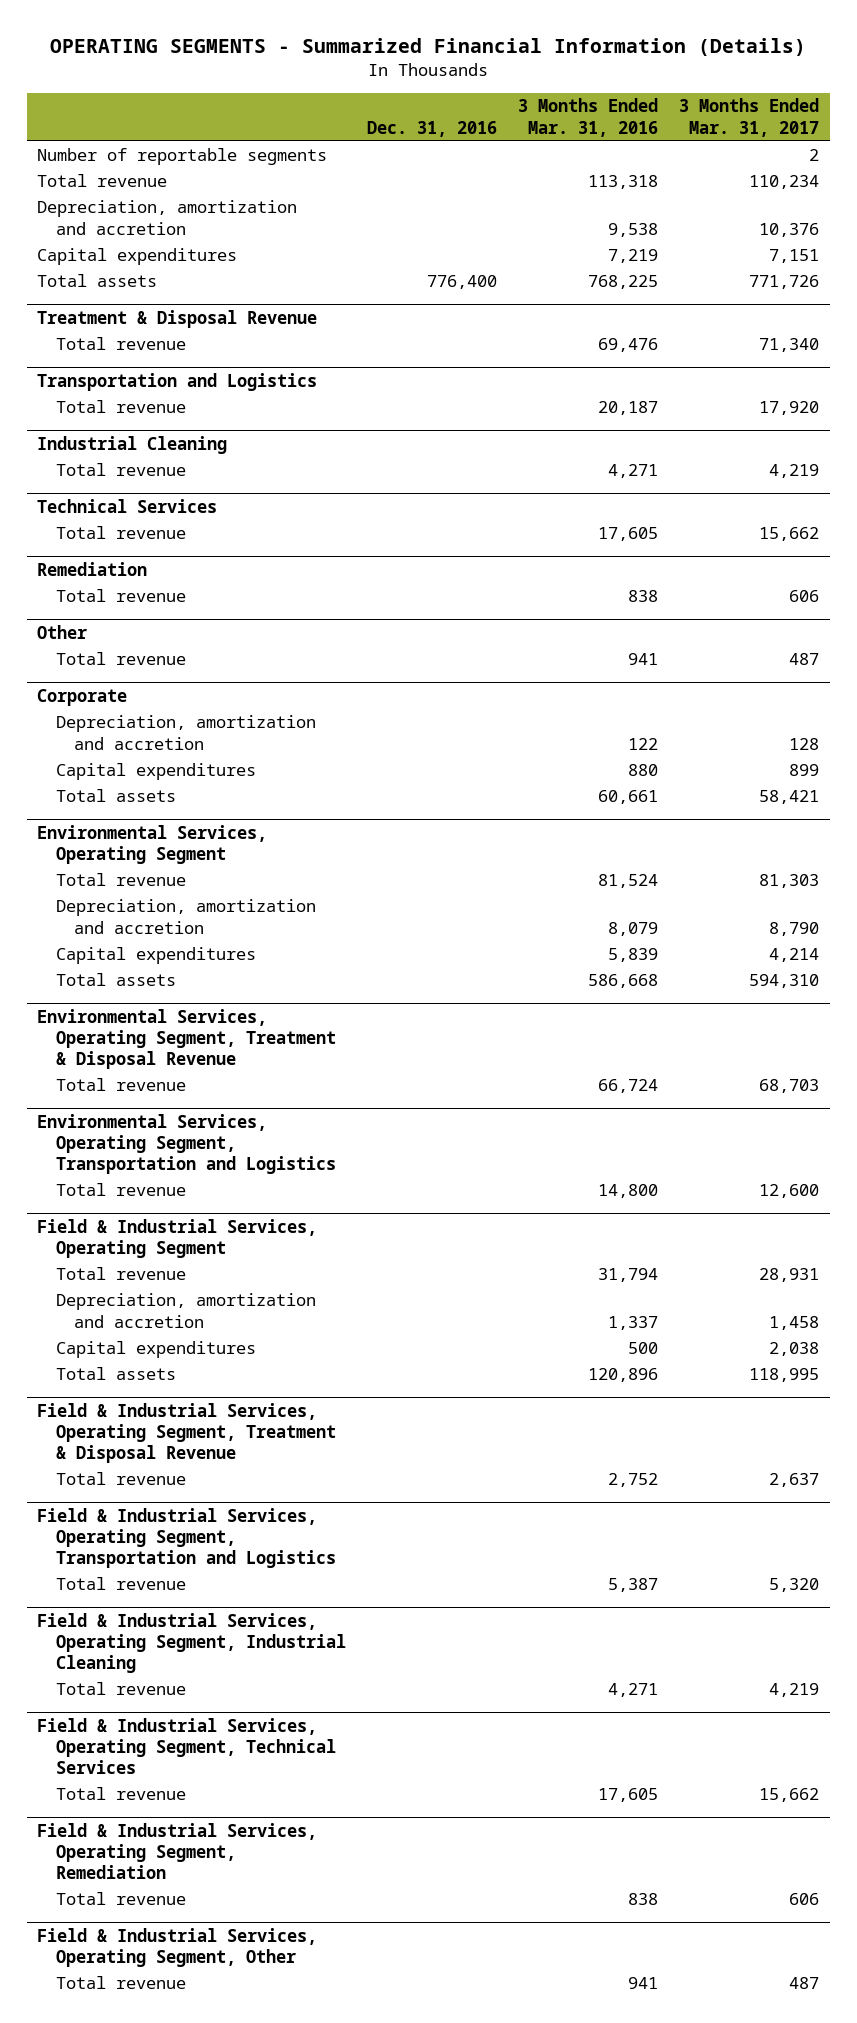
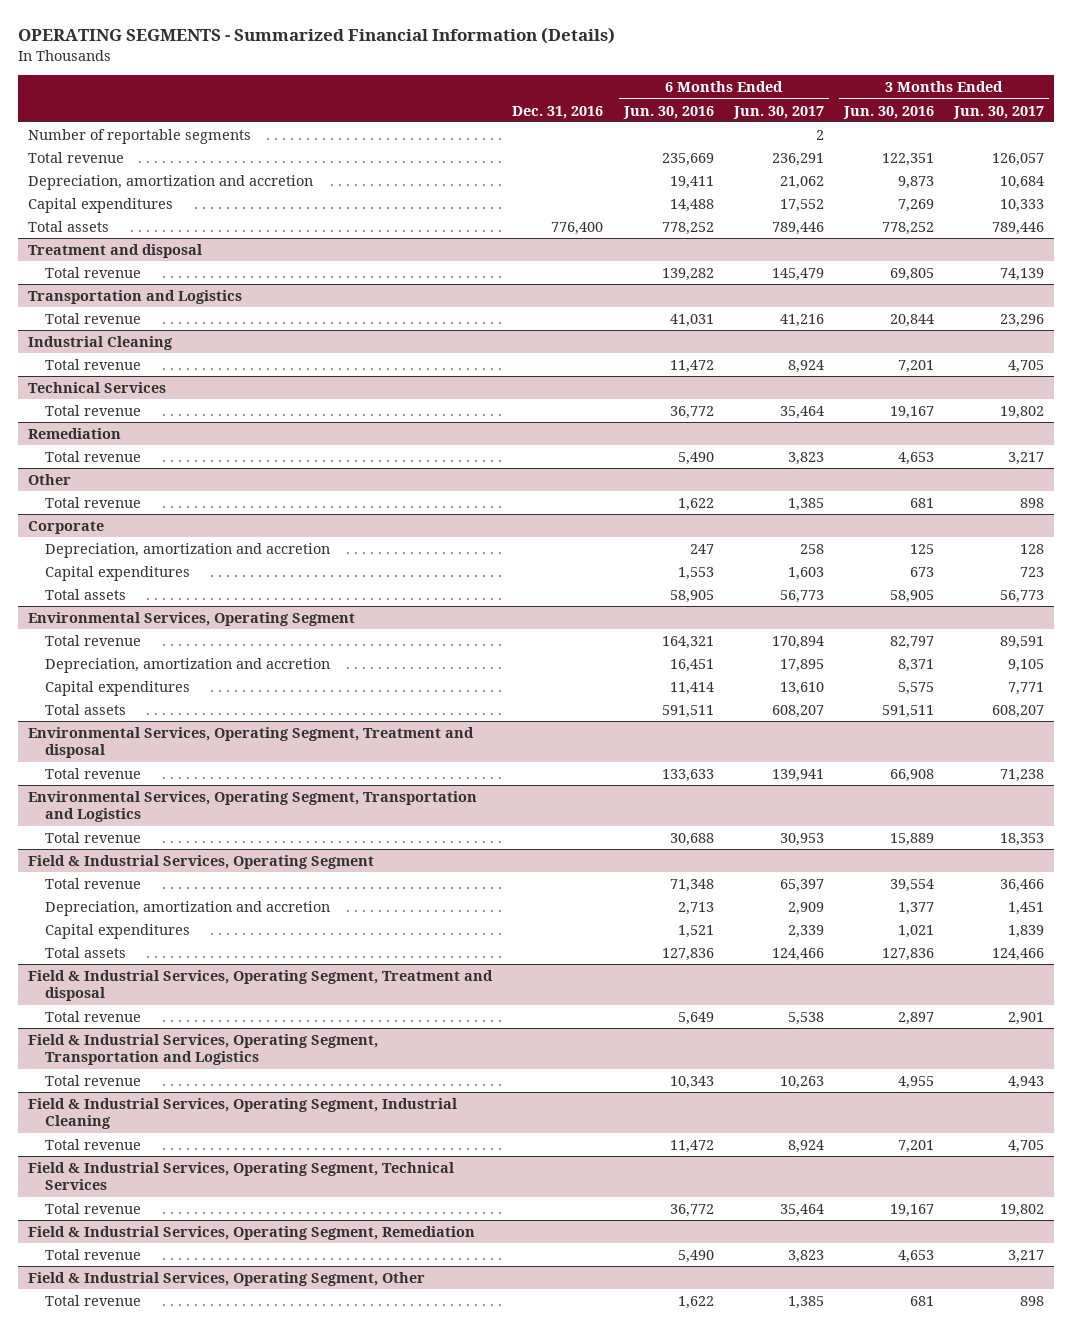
- | Dec. 31, 2016 | 3 Months Ended Mar. 31, 2016 | 3 Months Ended Mar. 31, 2017
+ | Dec. 31, 2016 | 6 Months Ended Jun. 30, 2016 | 6 Months Ended Jun. 30, 2017 | 3 Months Ended Jun. 30, 2016 | 3 Months Ended Jun. 30, 2017
- Treatment & Disposal Revenue
+ Treatment and disposal
- Environmental Services, Operating Segment, Treatment & Disposal Revenue
+ Environmental Services, Operating Segment, Treatment and disposal
- Field & Industrial Services, Operating Segment, Treatment & Disposal Revenue
+ Field & Industrial Services, Operating Segment, Treatment and disposal

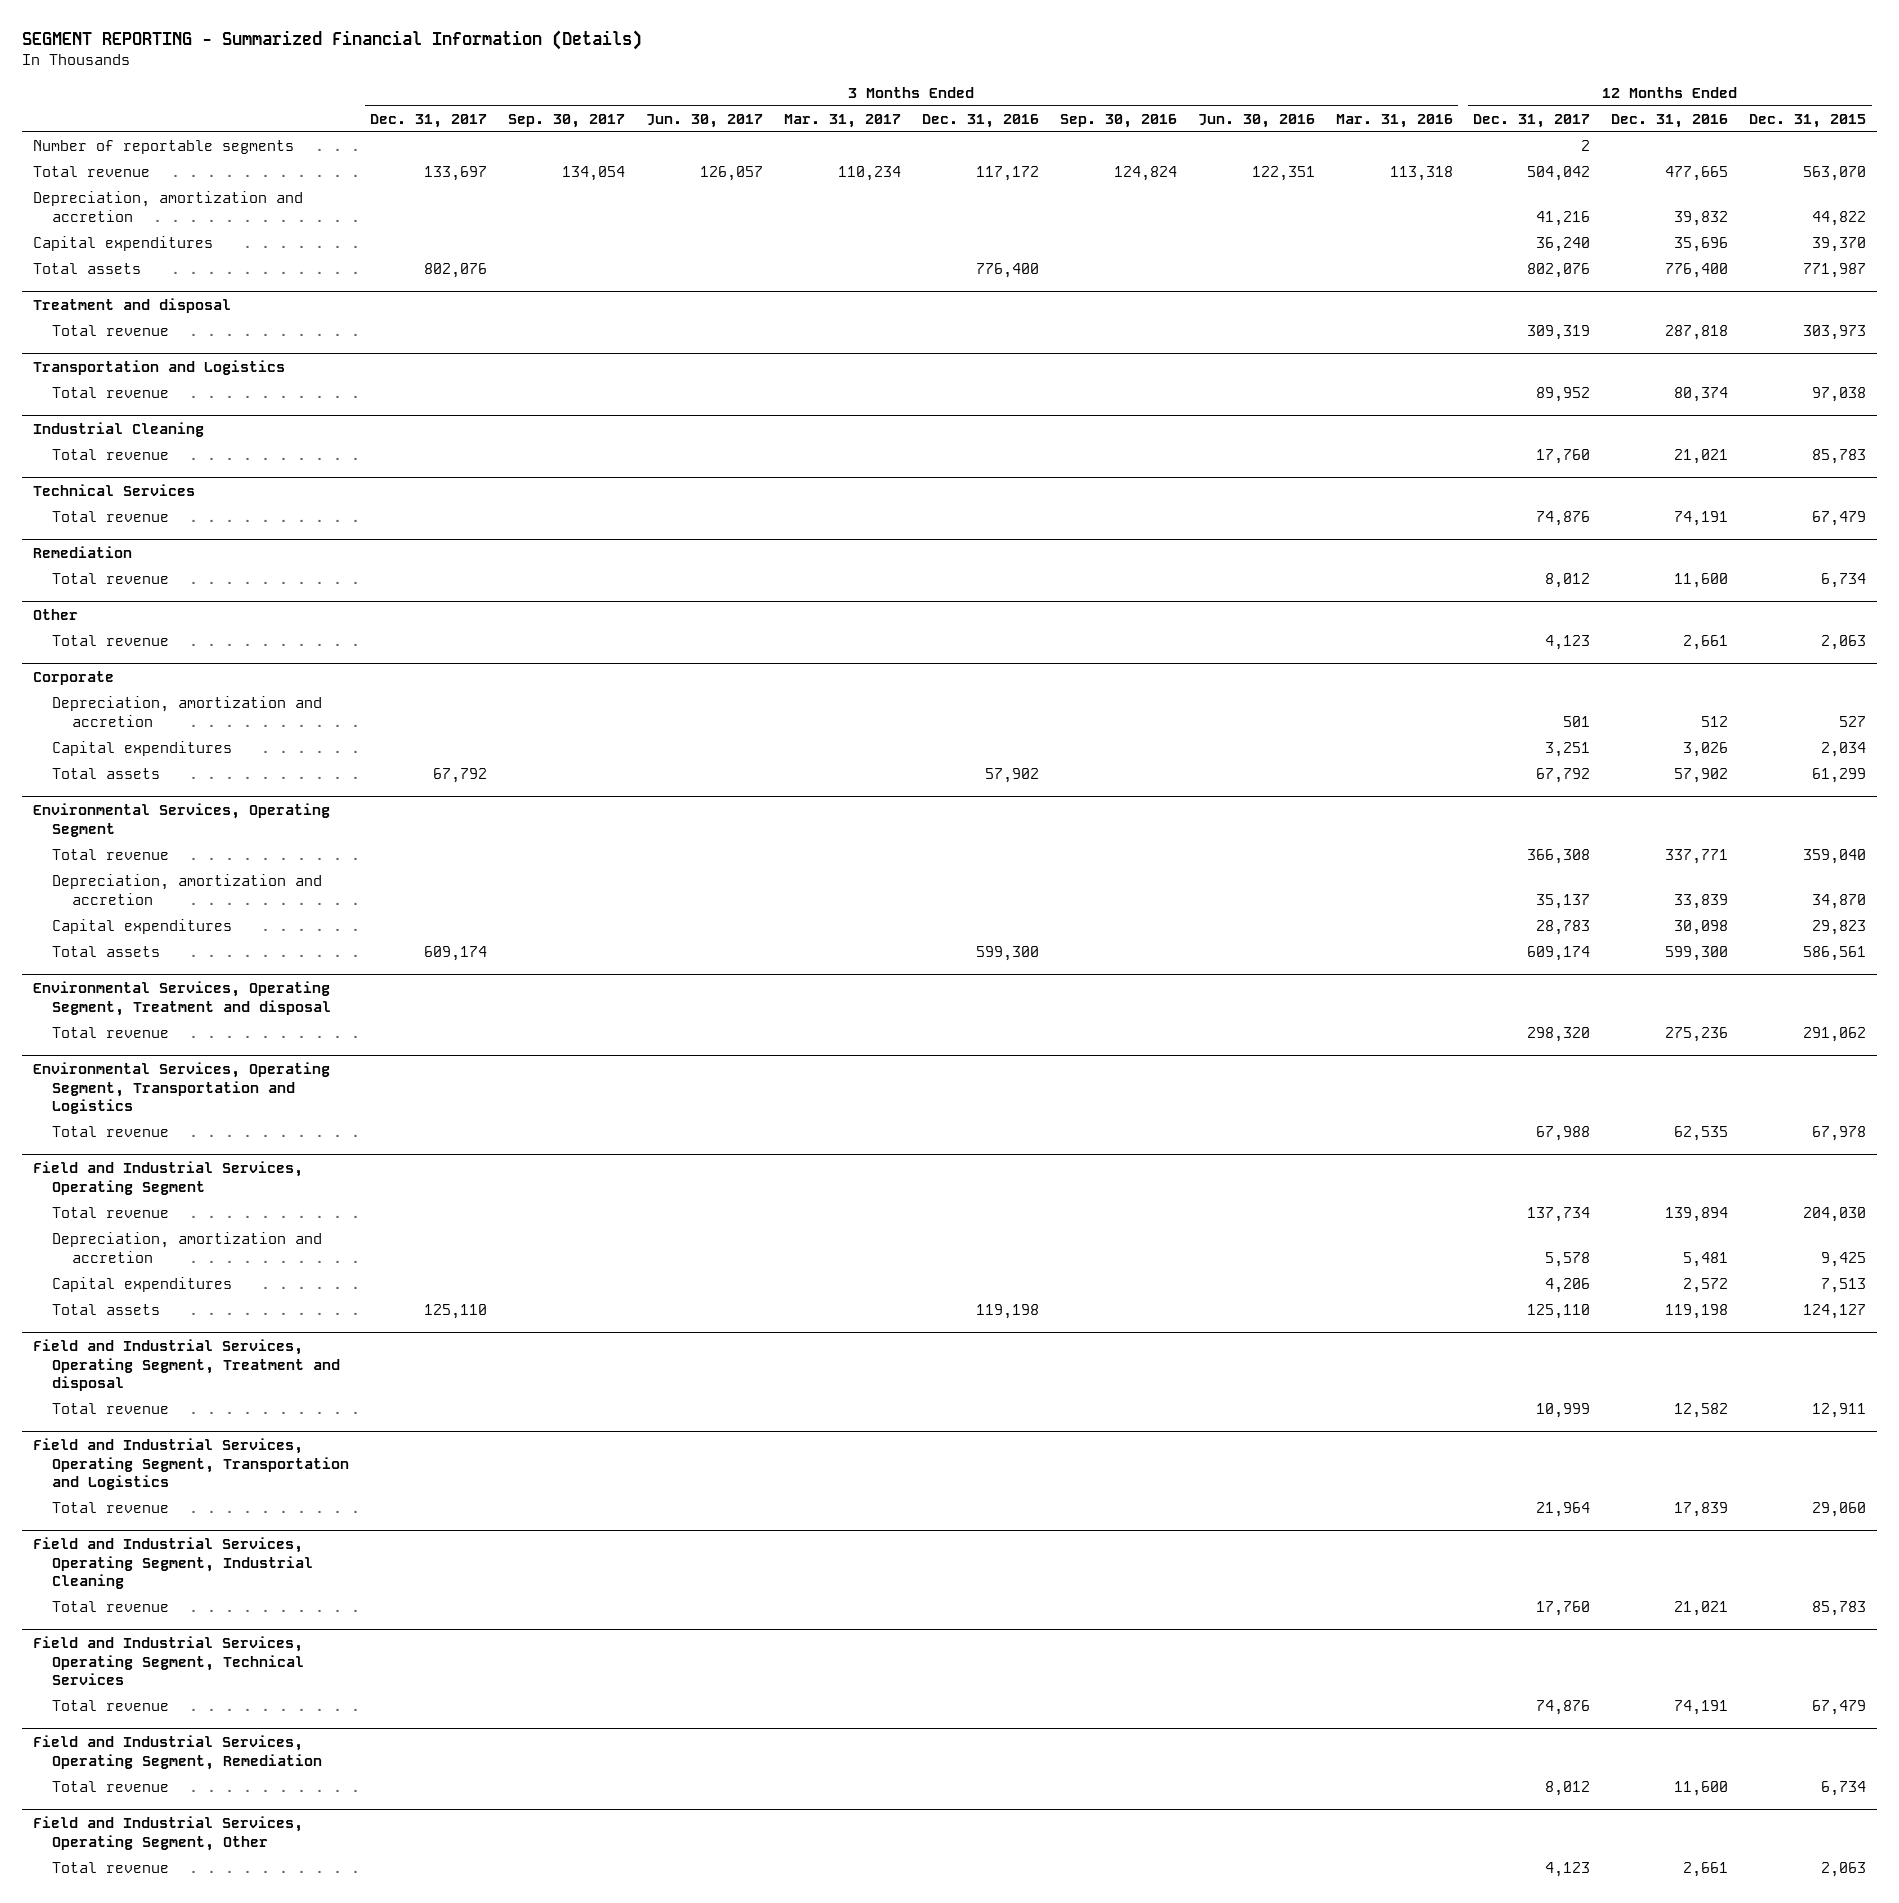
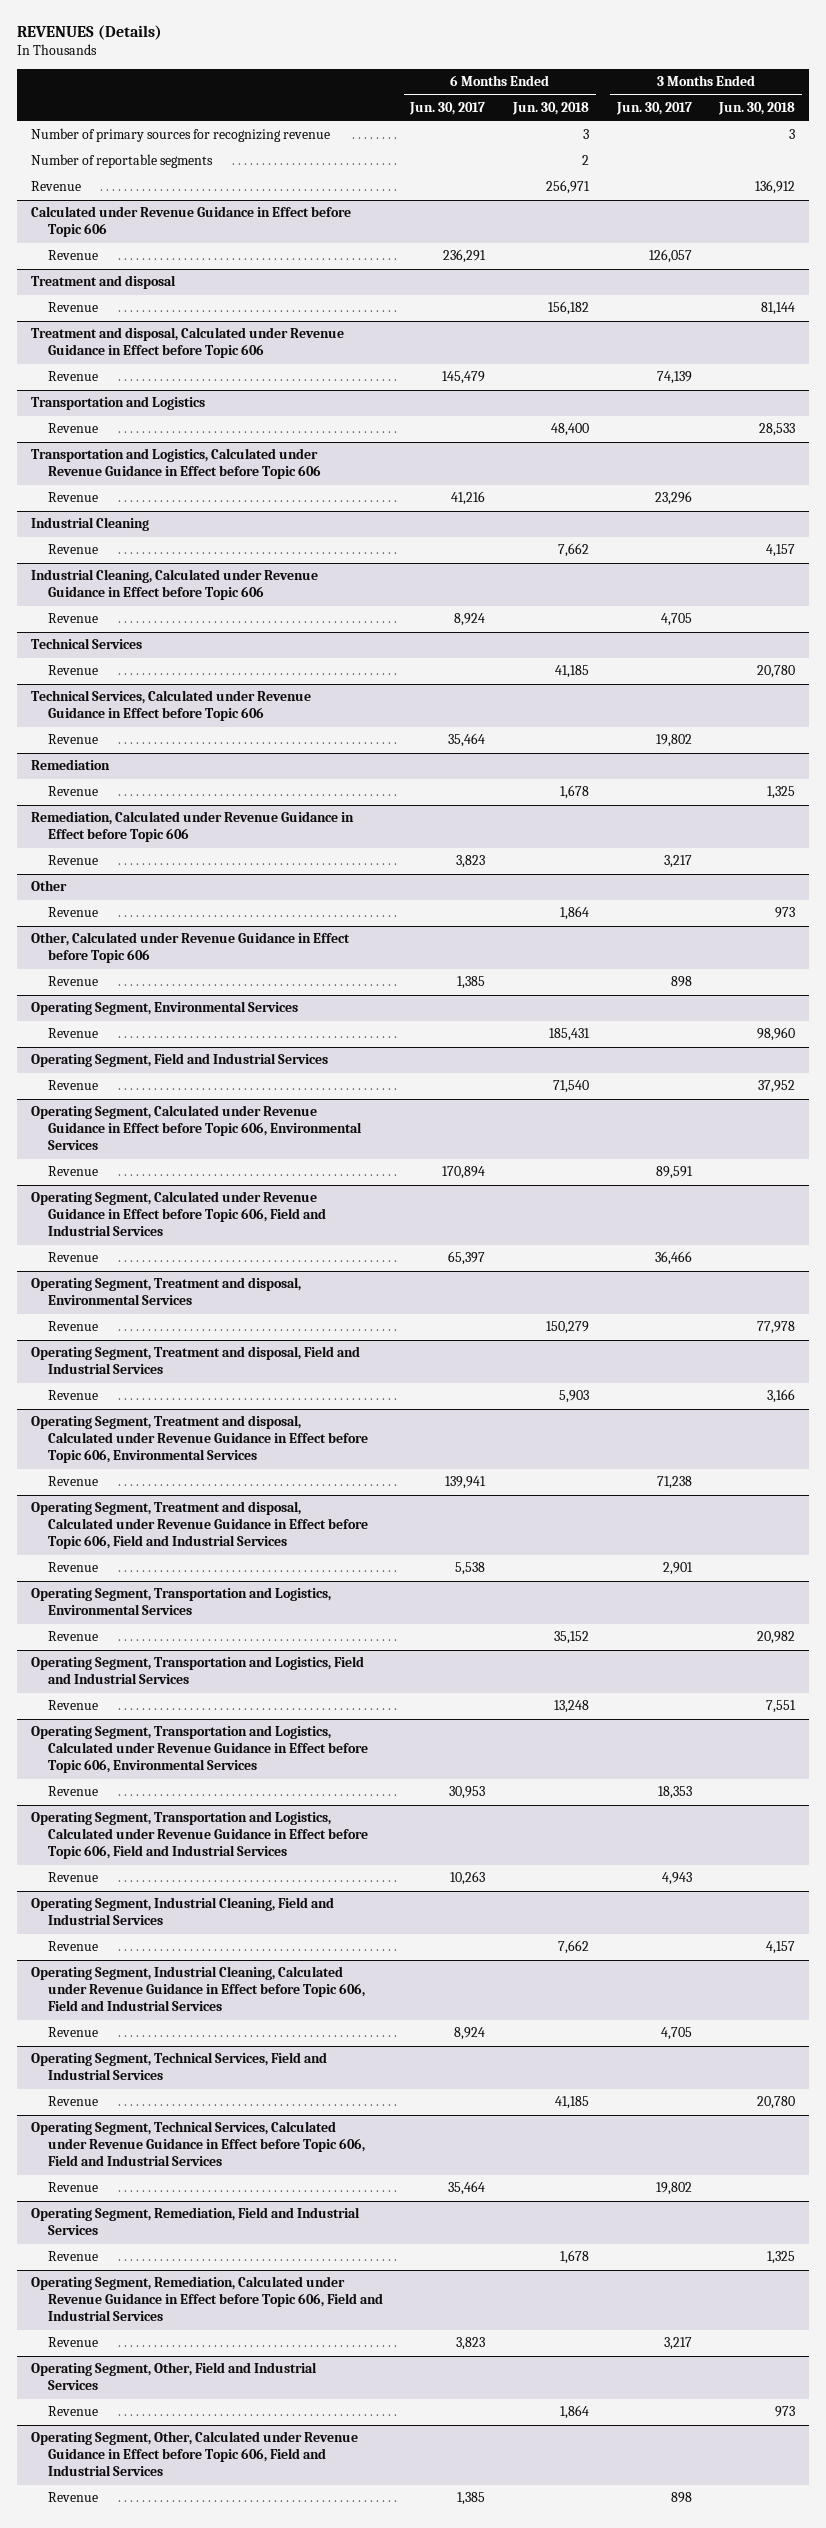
- SEGMENT REPORTING - Summarized Financial Information (Details)
+ REVENUES (Details)
- | 3 Months Ended Dec. 31, 2017 | 3 Months Ended Sep. 30, 2017 | 3 Months Ended Jun. 30, 2017 | 3 Months Ended Mar. 31, 2017 | 3 Months Ended Dec. 31, 2016 | 3 Months Ended Sep. 30, 2016 | 3 Months Ended Jun. 30, 2016 | 3 Months Ended Mar. 31, 2016 | 12 Months Ended Dec. 31, 2017 | 12 Months Ended Dec. 31, 2016 | 12 Months Ended Dec. 31, 2015
+ | 6 Months Ended Jun. 30, 2017 | 6 Months Ended Jun. 30, 2018 | 3 Months Ended Jun. 30, 2017 | 3 Months Ended Jun. 30, 2018
+ Number of primary sources for recognizing revenue | | 3 | | 3
- Total revenue | 133,697 | 134,054 | 126,057 | 110,234 | 117,172 | 124,824 | 122,351 | 113,318 | 504,042 | 477,665 | 563,070
- Depreciation, amortization and accretion | | | | | | | | | 41,216 | 39,832 | 44,822
- Capital expenditures | | | | | | | | | 36,240 | 35,696 | 39,370
- Total assets | 802,076 | | | | 776,400 | | | | 802,076 | 776,400 | 771,987
+ Revenue | | 256,971 | | 136,912
+ Calculated under Revenue Guidance in Effect before Topic 606
+ Revenue | 236,291 | | 126,057 |
@ Treatment and disposal
- Total revenue | | | | | | | | | 309,319 | 287,818 | 303,973
+ Revenue | | 156,182 | | 81,144
+ Treatment and disposal, Calculated under Revenue Guidance in Effect before Topic 606
+ Revenue | 145,479 | | 74,139 |
@ Transportation and Logistics
- Total revenue | | | | | | | | | 89,952 | 80,374 | 97,038
+ Revenue | | 48,400 | | 28,533
+ Transportation and Logistics, Calculated under Revenue Guidance in Effect before Topic 606
+ Revenue | 41,216 | | 23,296 |
@ Industrial Cleaning
- Total revenue | | | | | | | | | 17,760 | 21,021 | 85,783
+ Revenue | | 7,662 | | 4,157
+ Industrial Cleaning, Calculated under Revenue Guidance in Effect before Topic 606
+ Revenue | 8,924 | | 4,705 |
@ Technical Services
- Total revenue | | | | | | | | | 74,876 | 74,191 | 67,479
+ Revenue | | 41,185 | | 20,780
+ Technical Services, Calculated under Revenue Guidance in Effect before Topic 606
+ Revenue | 35,464 | | 19,802 |
@ Remediation
- Total revenue | | | | | | | | | 8,012 | 11,600 | 6,734
+ Revenue | | 1,678 | | 1,325
+ Remediation, Calculated under Revenue Guidance in Effect before Topic 606
+ Revenue | 3,823 | | 3,217 |
@ Other
- Total revenue | | | | | | | | | 4,123 | 2,661 | 2,063
- Corporate
- Depreciation, amortization and accretion | | | | | | | | | 501 | 512 | 527
- Capital expenditures | | | | | | | | | 3,251 | 3,026 | 2,034
- Total assets | 67,792 | | | | 57,902 | | | | 67,792 | 57,902 | 61,299
- Environmental Services, Operating Segment
- Total revenue | | | | | | | | | 366,308 | 337,771 | 359,040
- Depreciation, amortization and accretion | | | | | | | | | 35,137 | 33,839 | 34,870
- Capital expenditures | | | | | | | | | 28,783 | 30,098 | 29,823
- Total assets | 609,174 | | | | 599,300 | | | | 609,174 | 599,300 | 586,561
- Environmental Services, Operating Segment, Treatment and disposal
- Total revenue | | | | | | | | | 298,320 | 275,236 | 291,062
- Environmental Services, Operating Segment, Transportation and Logistics
- Total revenue | | | | | | | | | 67,988 | 62,535 | 67,978
- Field and Industrial Services, Operating Segment
- Total revenue | | | | | | | | | 137,734 | 139,894 | 204,030
- Depreciation, amortization and accretion | | | | | | | | | 5,578 | 5,481 | 9,425
- Capital expenditures | | | | | | | | | 4,206 | 2,572 | 7,513
- Total assets | 125,110 | | | | 119,198 | | | | 125,110 | 119,198 | 124,127
- Field and Industrial Services, Operating Segment, Treatment and disposal
- Total revenue | | | | | | | | | 10,999 | 12,582 | 12,911
- Field and Industrial Services, Operating Segment, Transportation and Logistics
- Total revenue | | | | | | | | | 21,964 | 17,839 | 29,060
- Field and Industrial Services, Operating Segment, Industrial Cleaning
- Total revenue | | | | | | | | | 17,760 | 21,021 | 85,783
- Field and Industrial Services, Operating Segment, Technical Services
- Total revenue | | | | | | | | | 74,876 | 74,191 | 67,479
- Field and Industrial Services, Operating Segment, Remediation
- Total revenue | | | | | | | | | 8,012 | 11,600 | 6,734
- Field and Industrial Services, Operating Segment, Other
- Total revenue | | | | | | | | | 4,123 | 2,661 | 2,063
@ Other
+ Revenue | | 1,864 | | 973
+ Other, Calculated under Revenue Guidance in Effect before Topic 606
+ Revenue | 1,385 | | 898 |
+ Operating Segment, Environmental Services
+ Revenue | | 185,431 | | 98,960
+ Operating Segment, Field and Industrial Services
+ Revenue | | 71,540 | | 37,952
+ Operating Segment, Calculated under Revenue Guidance in Effect before Topic 606, Environmental Services
+ Revenue | 170,894 | | 89,591 |
+ Operating Segment, Calculated under Revenue Guidance in Effect before Topic 606, Field and Industrial Services
+ Revenue | 65,397 | | 36,466 |
+ Operating Segment, Treatment and disposal, Environmental Services
+ Revenue | | 150,279 | | 77,978
+ Operating Segment, Treatment and disposal, Field and Industrial Services
+ Revenue | | 5,903 | | 3,166
+ Operating Segment, Treatment and disposal, Calculated under Revenue Guidance in Effect before Topic 606, Environmental Services
+ Revenue | 139,941 | | 71,238 |
+ Operating Segment, Treatment and disposal, Calculated under Revenue Guidance in Effect before Topic 606, Field and Industrial Services
+ Revenue | 5,538 | | 2,901 |
+ Operating Segment, Transportation and Logistics, Environmental Services
+ Revenue | | 35,152 | | 20,982
+ Operating Segment, Transportation and Logistics, Field and Industrial Services
+ Revenue | | 13,248 | | 7,551
+ Operating Segment, Transportation and Logistics, Calculated under Revenue Guidance in Effect before Topic 606, Environmental Services
+ Revenue | 30,953 | | 18,353 |
+ Operating Segment, Transportation and Logistics, Calculated under Revenue Guidance in Effect before Topic 606, Field and Industrial Services
+ Revenue | 10,263 | | 4,943 |
+ Operating Segment, Industrial Cleaning, Field and Industrial Services
+ Revenue | | 7,662 | | 4,157
+ Operating Segment, Industrial Cleaning, Calculated under Revenue Guidance in Effect before Topic 606, Field and Industrial Services
+ Revenue | 8,924 | | 4,705 |
+ Operating Segment, Technical Services, Field and Industrial Services
+ Revenue | | 41,185 | | 20,780
+ Operating Segment, Technical Services, Calculated under Revenue Guidance in Effect before Topic 606, Field and Industrial Services
+ Revenue | 35,464 | | 19,802 |
+ Operating Segment, Remediation, Field and Industrial Services
+ Revenue | | 1,678 | | 1,325
+ Operating Segment, Remediation, Calculated under Revenue Guidance in Effect before Topic 606, Field and Industrial Services
+ Revenue | 3,823 | | 3,217 |
+ Operating Segment, Other, Field and Industrial Services
+ Revenue | | 1,864 | | 973
+ Operating Segment, Other, Calculated under Revenue Guidance in Effect before Topic 606, Field and Industrial Services
+ Revenue | 1,385 | | 898 |

